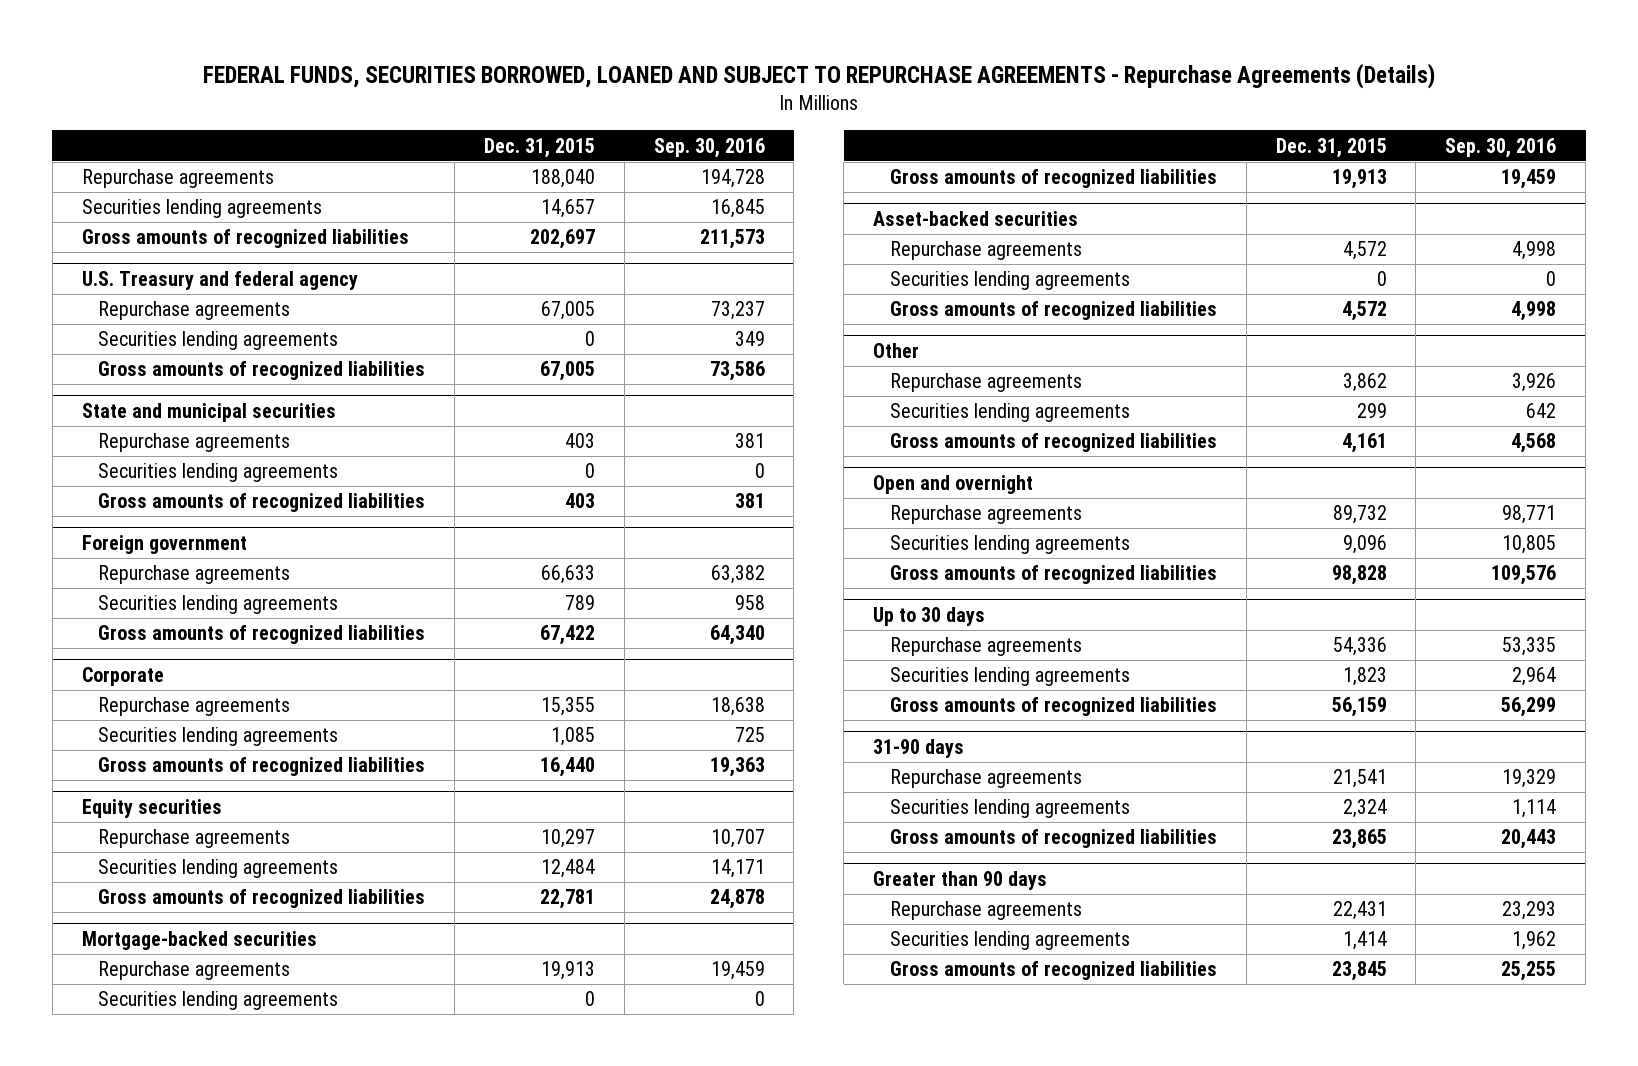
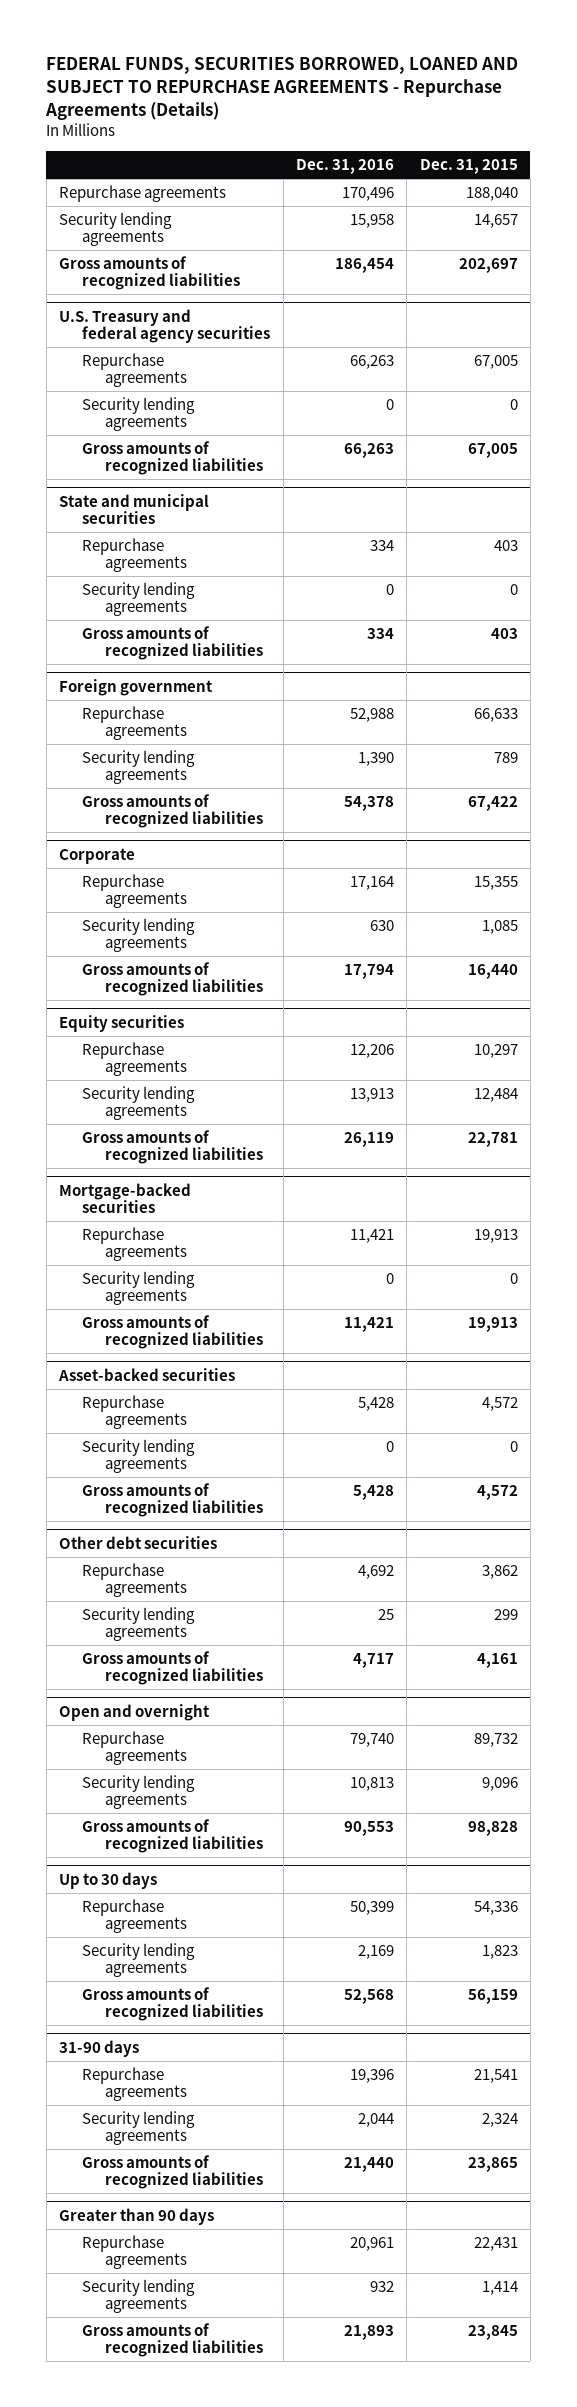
- | Dec. 31, 2015 | Sep. 30, 2016
+ | Dec. 31, 2016 | Dec. 31, 2015
- Securities lending agreements | 14,657 | 16,845
+ Security lending agreements | 15,958 | 14,657
- U.S. Treasury and federal agency
+ U.S. Treasury and federal agency securities
- Securities lending agreements | 0 | 349
+ Security lending agreements | 0 | 0
@ State and municipal securities
- Securities lending agreements | 0 | 0
+ Security lending agreements | 0 | 0
@ Foreign government
- Securities lending agreements | 789 | 958
+ Security lending agreements | 1,390 | 789
@ Corporate
- Securities lending agreements | 1,085 | 725
+ Security lending agreements | 630 | 1,085
@ Equity securities
- Securities lending agreements | 12,484 | 14,171
+ Security lending agreements | 13,913 | 12,484
@ Mortgage-backed securities
- Securities lending agreements | 0 | 0
+ Security lending agreements | 0 | 0
@ Asset-backed securities
- Securities lending agreements | 0 | 0
+ Security lending agreements | 0 | 0
- Other
+ Other debt securities
- Securities lending agreements | 299 | 642
+ Security lending agreements | 25 | 299
@ Open and overnight
- Securities lending agreements | 9,096 | 10,805
+ Security lending agreements | 10,813 | 9,096
@ Up to 30 days
- Securities lending agreements | 1,823 | 2,964
+ Security lending agreements | 2,169 | 1,823
@ 31-90 days
- Securities lending agreements | 2,324 | 1,114
+ Security lending agreements | 2,044 | 2,324
@ Greater than 90 days
- Securities lending agreements | 1,414 | 1,962
+ Security lending agreements | 932 | 1,414

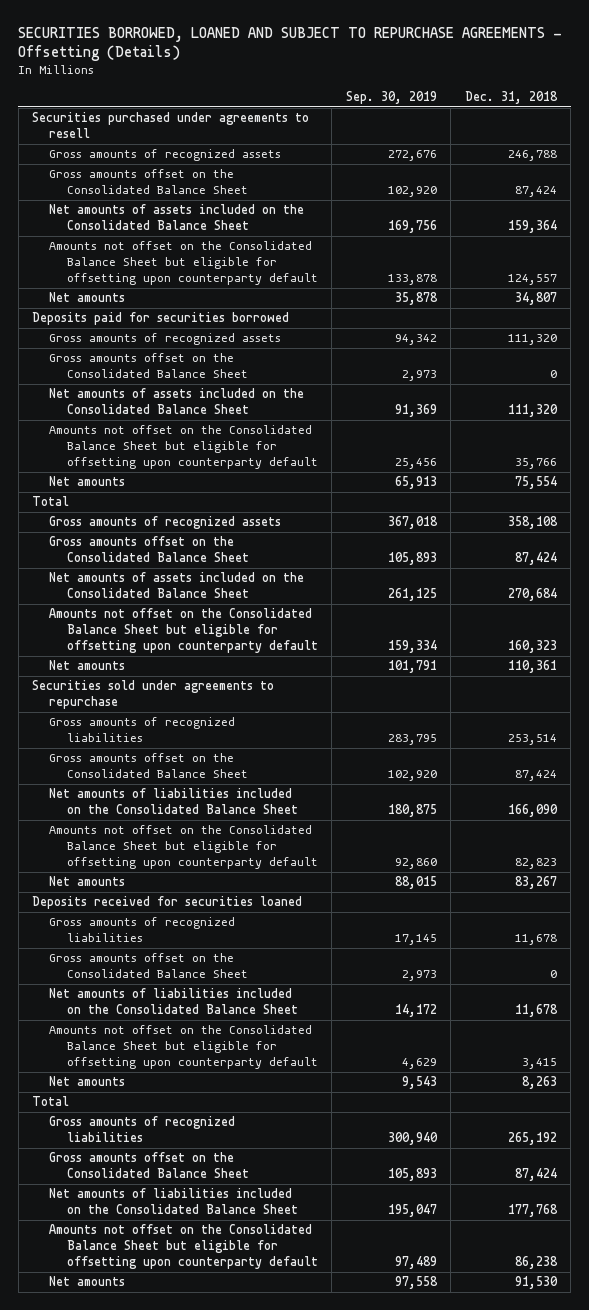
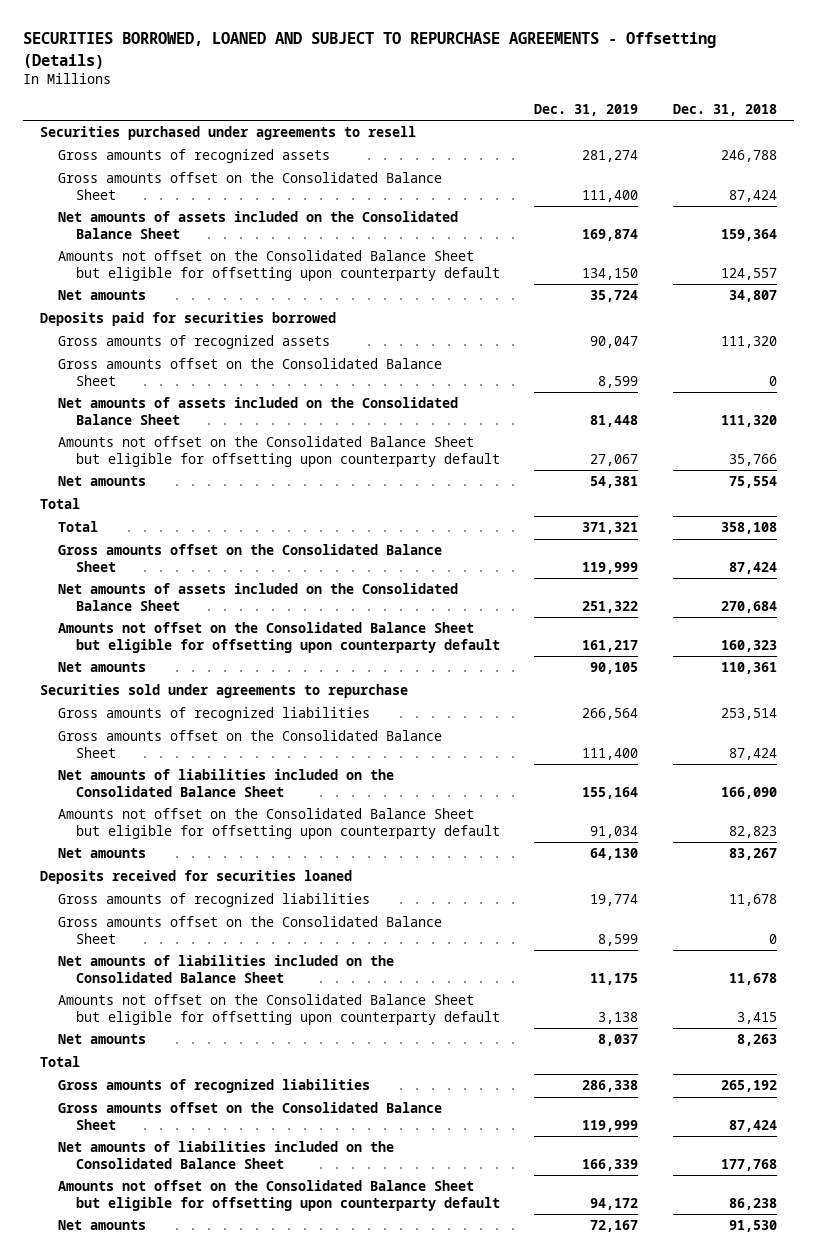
- | Sep. 30, 2019 | Dec. 31, 2018
+ | Dec. 31, 2019 | Dec. 31, 2018
- Gross amounts of recognized assets | 367,018 | 358,108
+ Total | 371,321 | 358,108

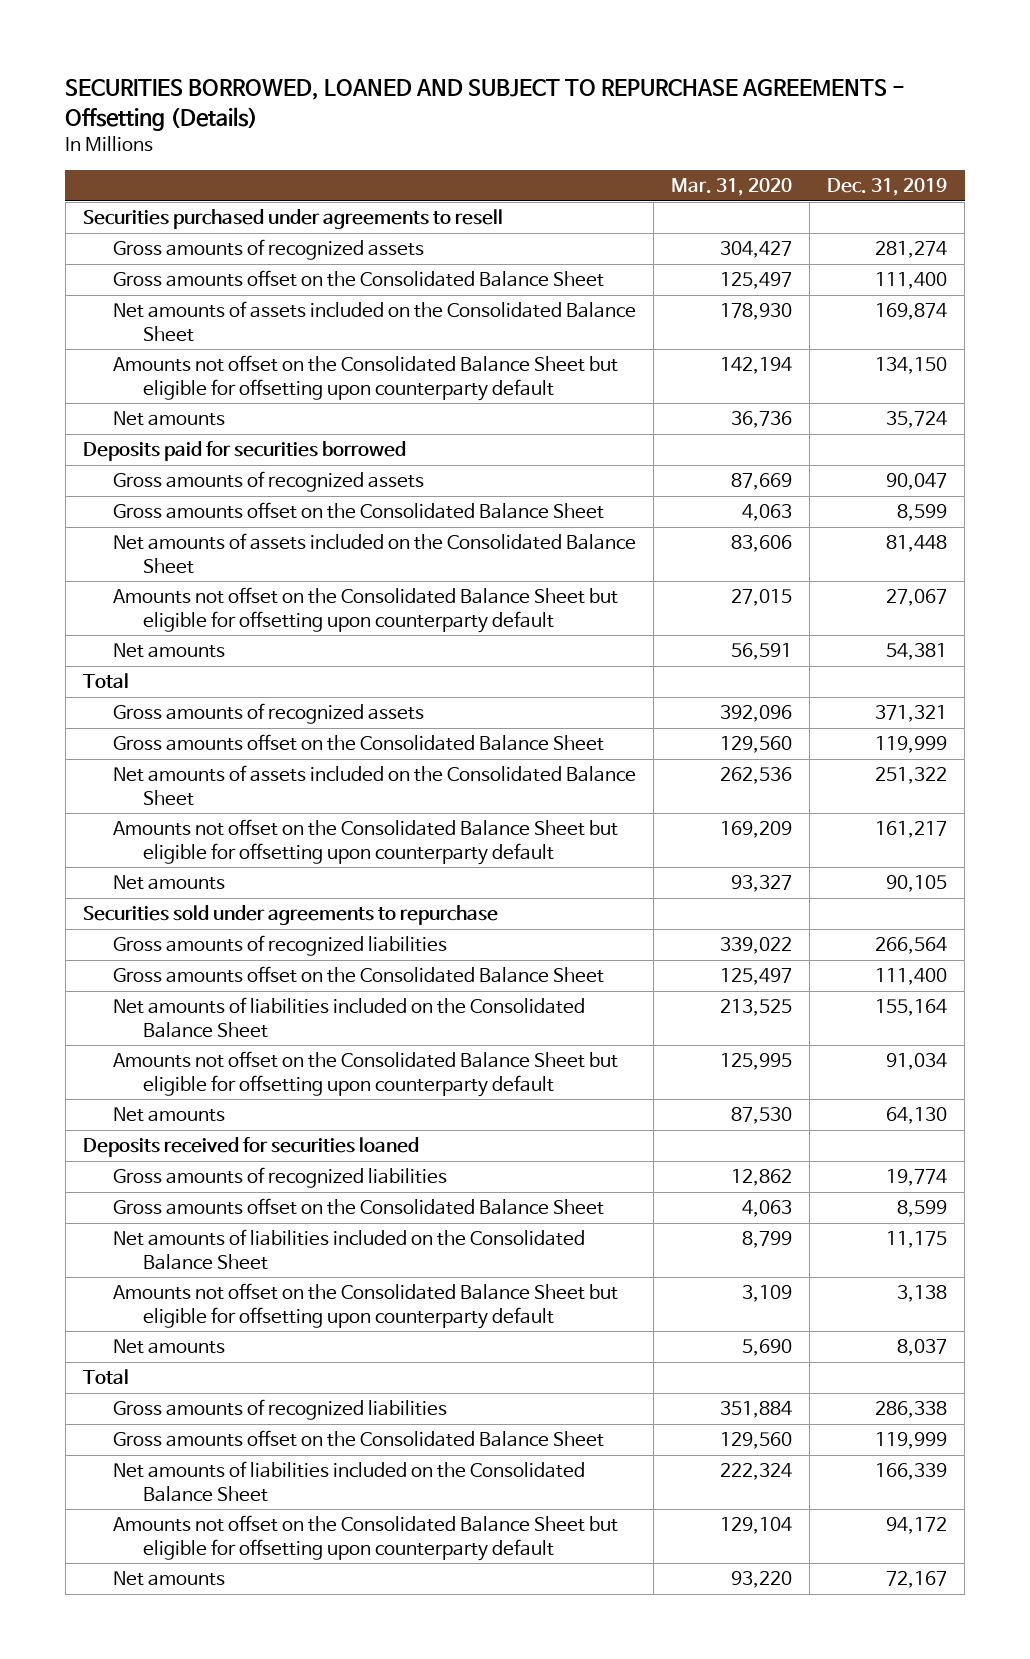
- | Dec. 31, 2019 | Dec. 31, 2018
+ | Mar. 31, 2020 | Dec. 31, 2019
- Total | 371,321 | 358,108
+ Gross amounts of recognized assets | 392,096 | 371,321

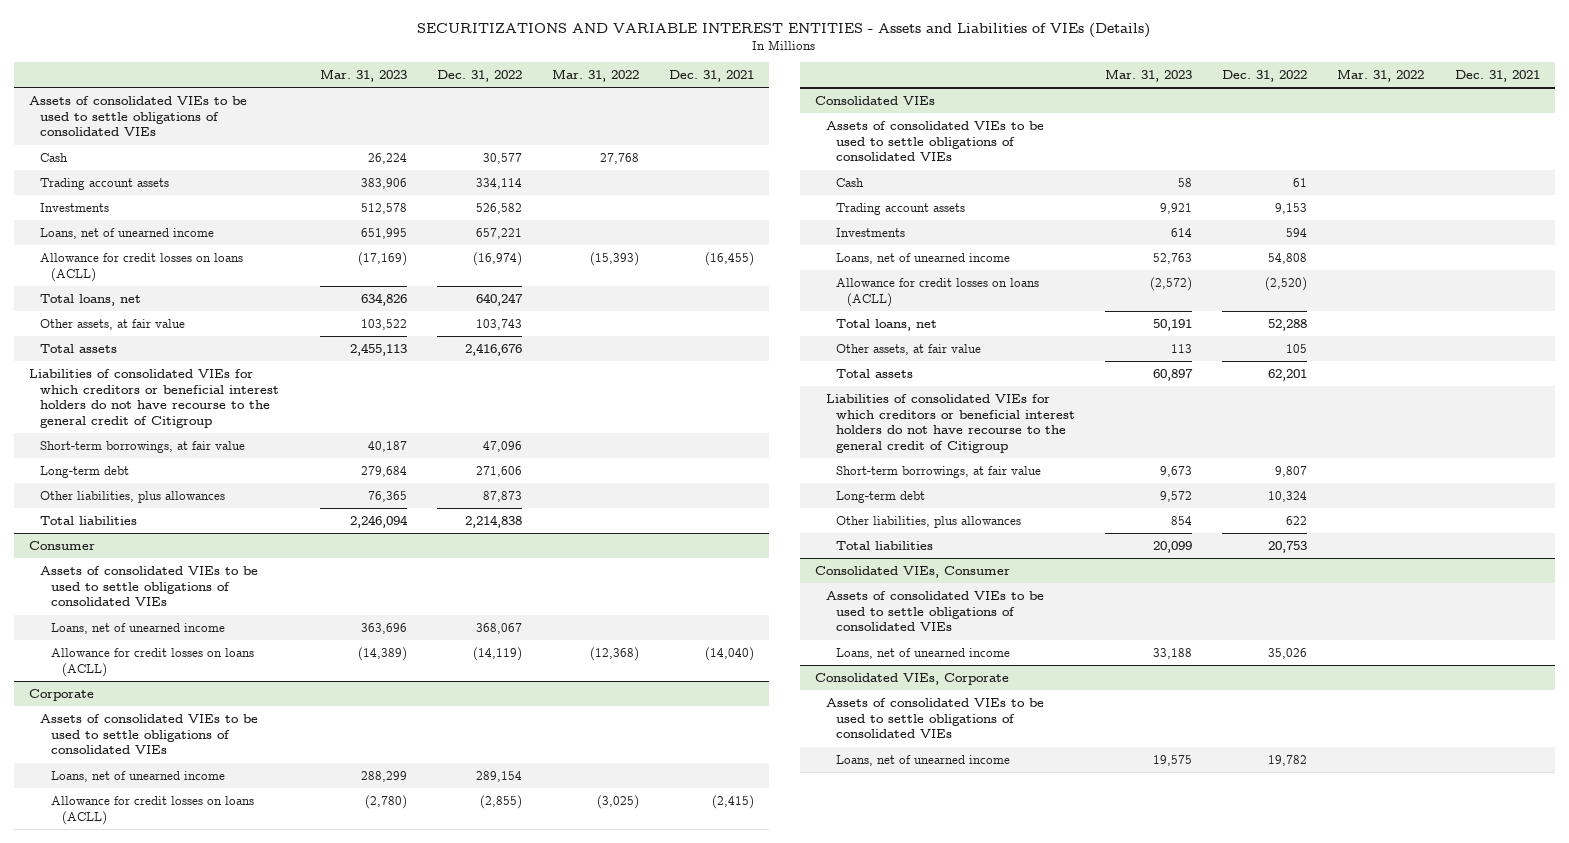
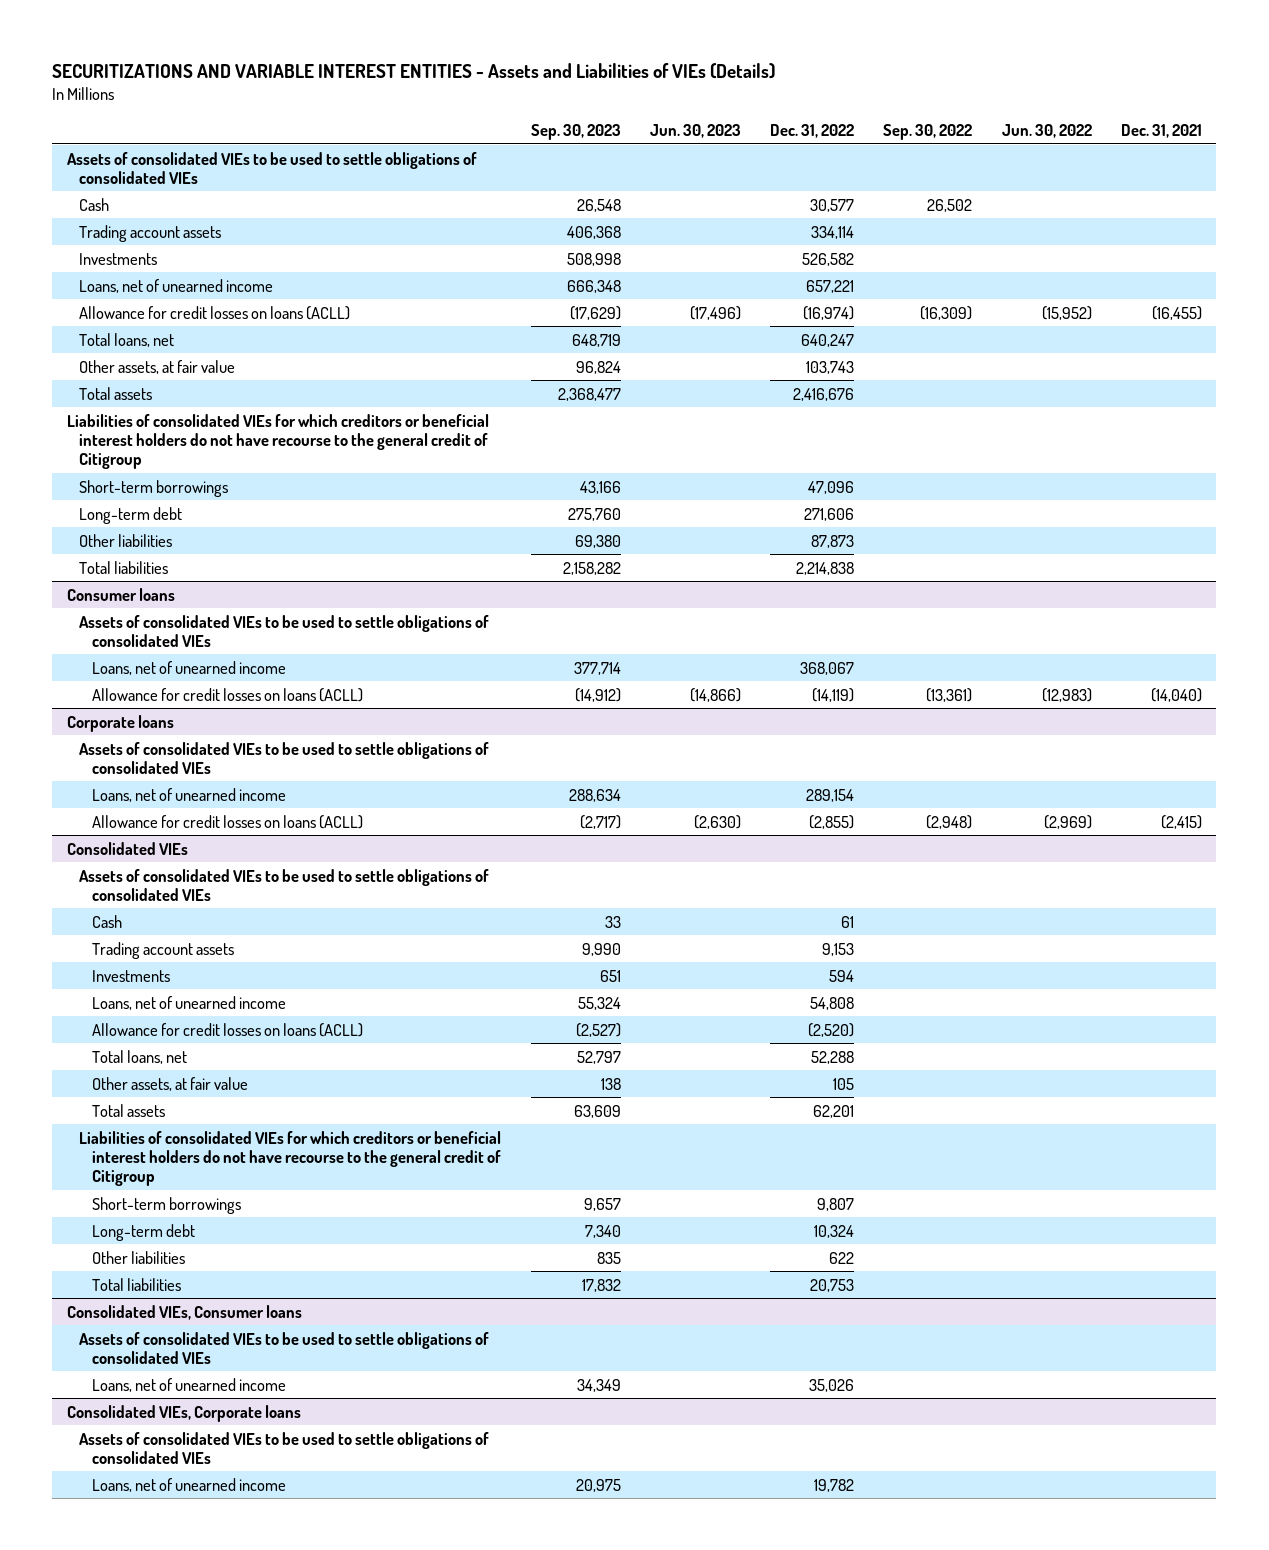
- | Mar. 31, 2023 | Dec. 31, 2022 | Mar. 31, 2022 | Dec. 31, 2021
+ | Sep. 30, 2023 | Jun. 30, 2023 | Dec. 31, 2022 | Sep. 30, 2022 | Jun. 30, 2022 | Dec. 31, 2021
- Short-term borrowings, at fair value | 40,187 | 47,096 | |
+ Short-term borrowings | 43,166 | | 47,096 | | |
- Other liabilities, plus allowances | 76,365 | 87,873 | |
+ Other liabilities | 69,380 | | 87,873 | | |
- Consumer
+ Consumer loans
- Corporate
+ Corporate loans
@ Consolidated VIEs
- Short-term borrowings, at fair value | 9,673 | 9,807 | |
+ Short-term borrowings | 9,657 | | 9,807 | | |
- Other liabilities, plus allowances | 854 | 622 | |
+ Other liabilities | 835 | | 622 | | |
- Consolidated VIEs, Consumer
+ Consolidated VIEs, Consumer loans
- Consolidated VIEs, Corporate
+ Consolidated VIEs, Corporate loans

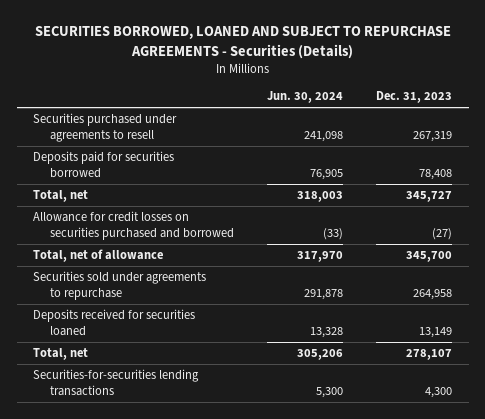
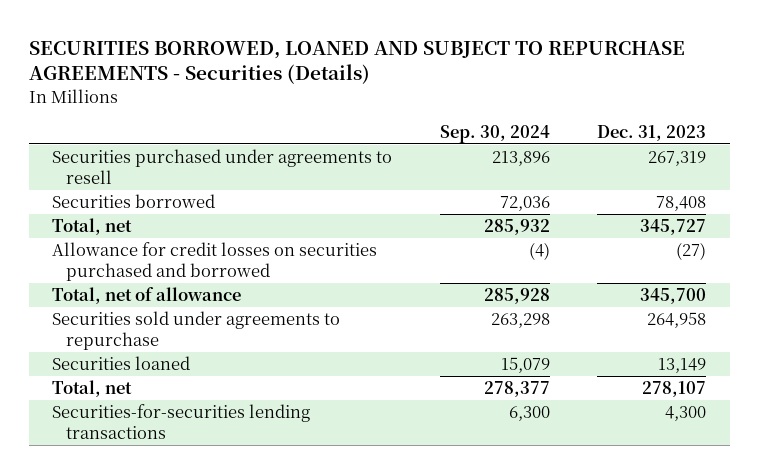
- | Jun. 30, 2024 | Dec. 31, 2023
+ | Sep. 30, 2024 | Dec. 31, 2023
- Deposits paid for securities borrowed | 76,905 | 78,408
+ Securities borrowed | 72,036 | 78,408
- Deposits received for securities loaned | 13,328 | 13,149
+ Securities loaned | 15,079 | 13,149

